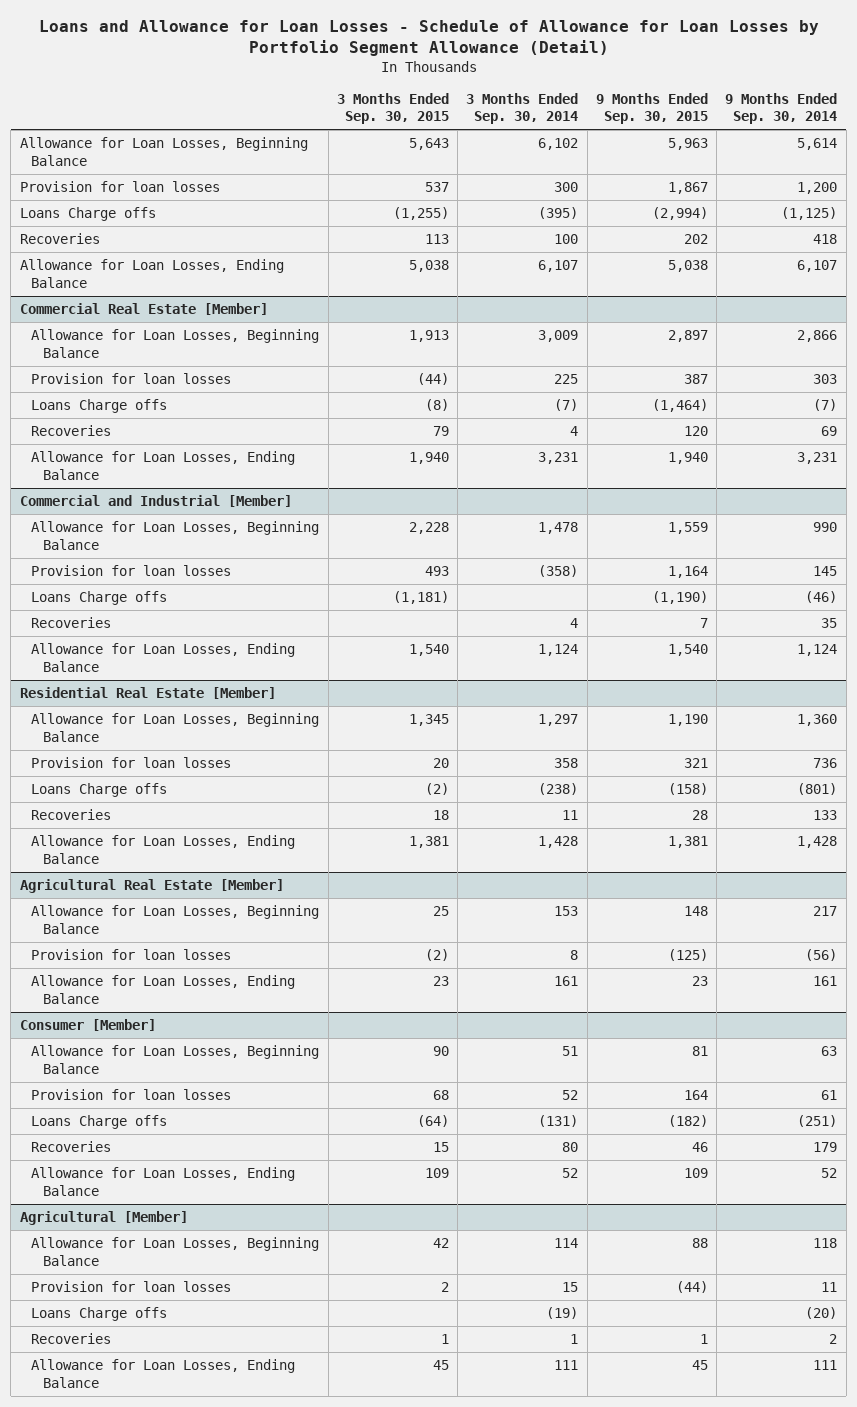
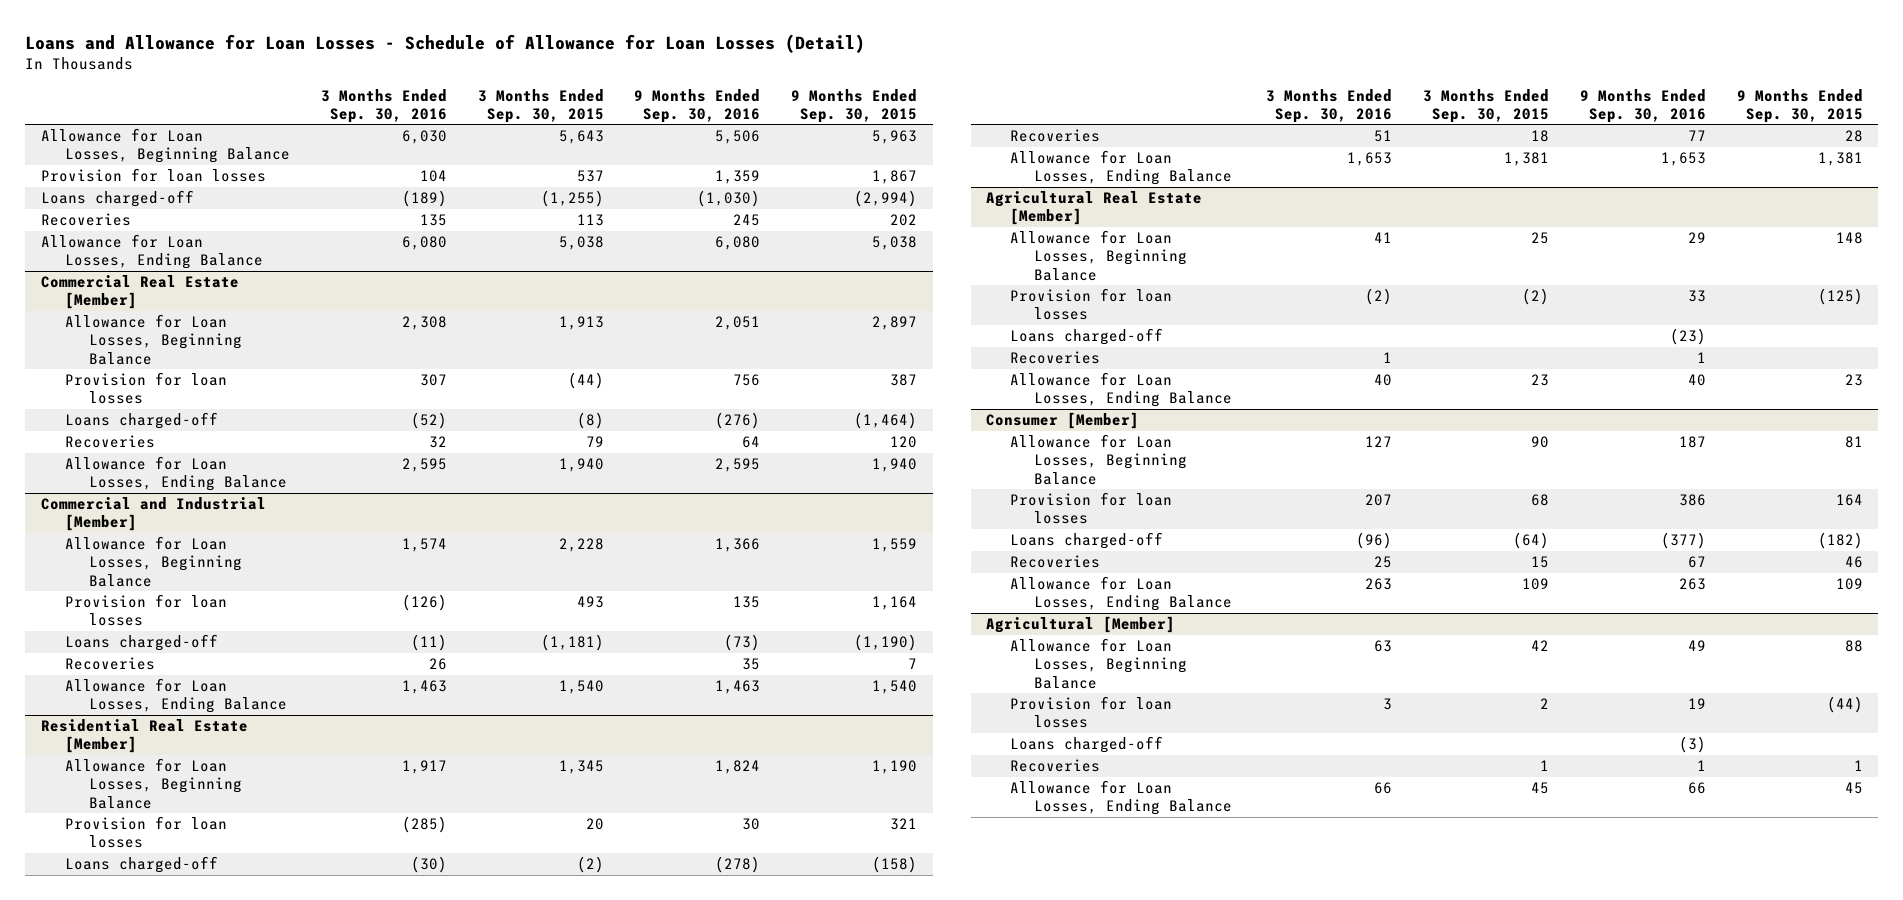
- Loans and Allowance for Loan Losses - Schedule of Allowance for Loan Losses by Portfolio Segment Allowance (Detail)
+ Loans and Allowance for Loan Losses - Schedule of Allowance for Loan Losses (Detail)
- | 3 Months Ended Sep. 30, 2015 | 3 Months Ended Sep. 30, 2014 | 9 Months Ended Sep. 30, 2015 | 9 Months Ended Sep. 30, 2014
+ | 3 Months Ended Sep. 30, 2016 | 3 Months Ended Sep. 30, 2015 | 9 Months Ended Sep. 30, 2016 | 9 Months Ended Sep. 30, 2015
- Loans Charge offs | (1,255) | (395) | (2,994) | (1,125)
+ Loans charged-off | (189) | (1,255) | (1,030) | (2,994)
@ Commercial Real Estate [Member]
- Loans Charge offs | (8) | (7) | (1,464) | (7)
+ Loans charged-off | (52) | (8) | (276) | (1,464)
@ Commercial and Industrial [Member]
- Loans Charge offs | (1,181) | | (1,190) | (46)
+ Loans charged-off | (11) | (1,181) | (73) | (1,190)
@ Residential Real Estate [Member]
- Loans Charge offs | (2) | (238) | (158) | (801)
+ Loans charged-off | (30) | (2) | (278) | (158)
@ Agricultural Real Estate [Member]
+ Loans charged-off | | | (23) |
+ Recoveries | 1 | | 1 |
@ Consumer [Member]
- Loans Charge offs | (64) | (131) | (182) | (251)
+ Loans charged-off | (96) | (64) | (377) | (182)
@ Agricultural [Member]
- Loans Charge offs | | (19) | | (20)
+ Loans charged-off | | | (3) |

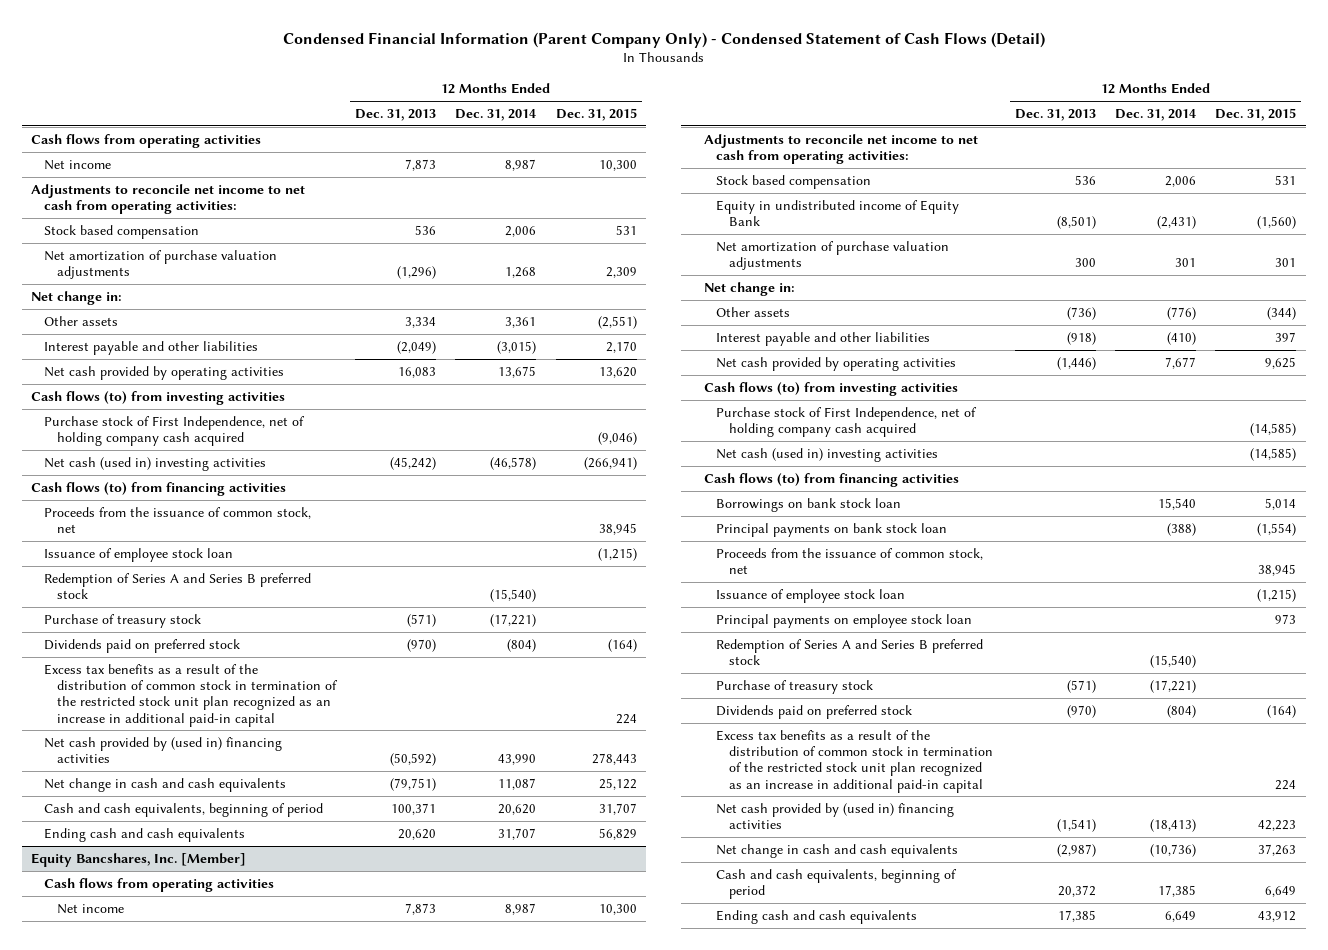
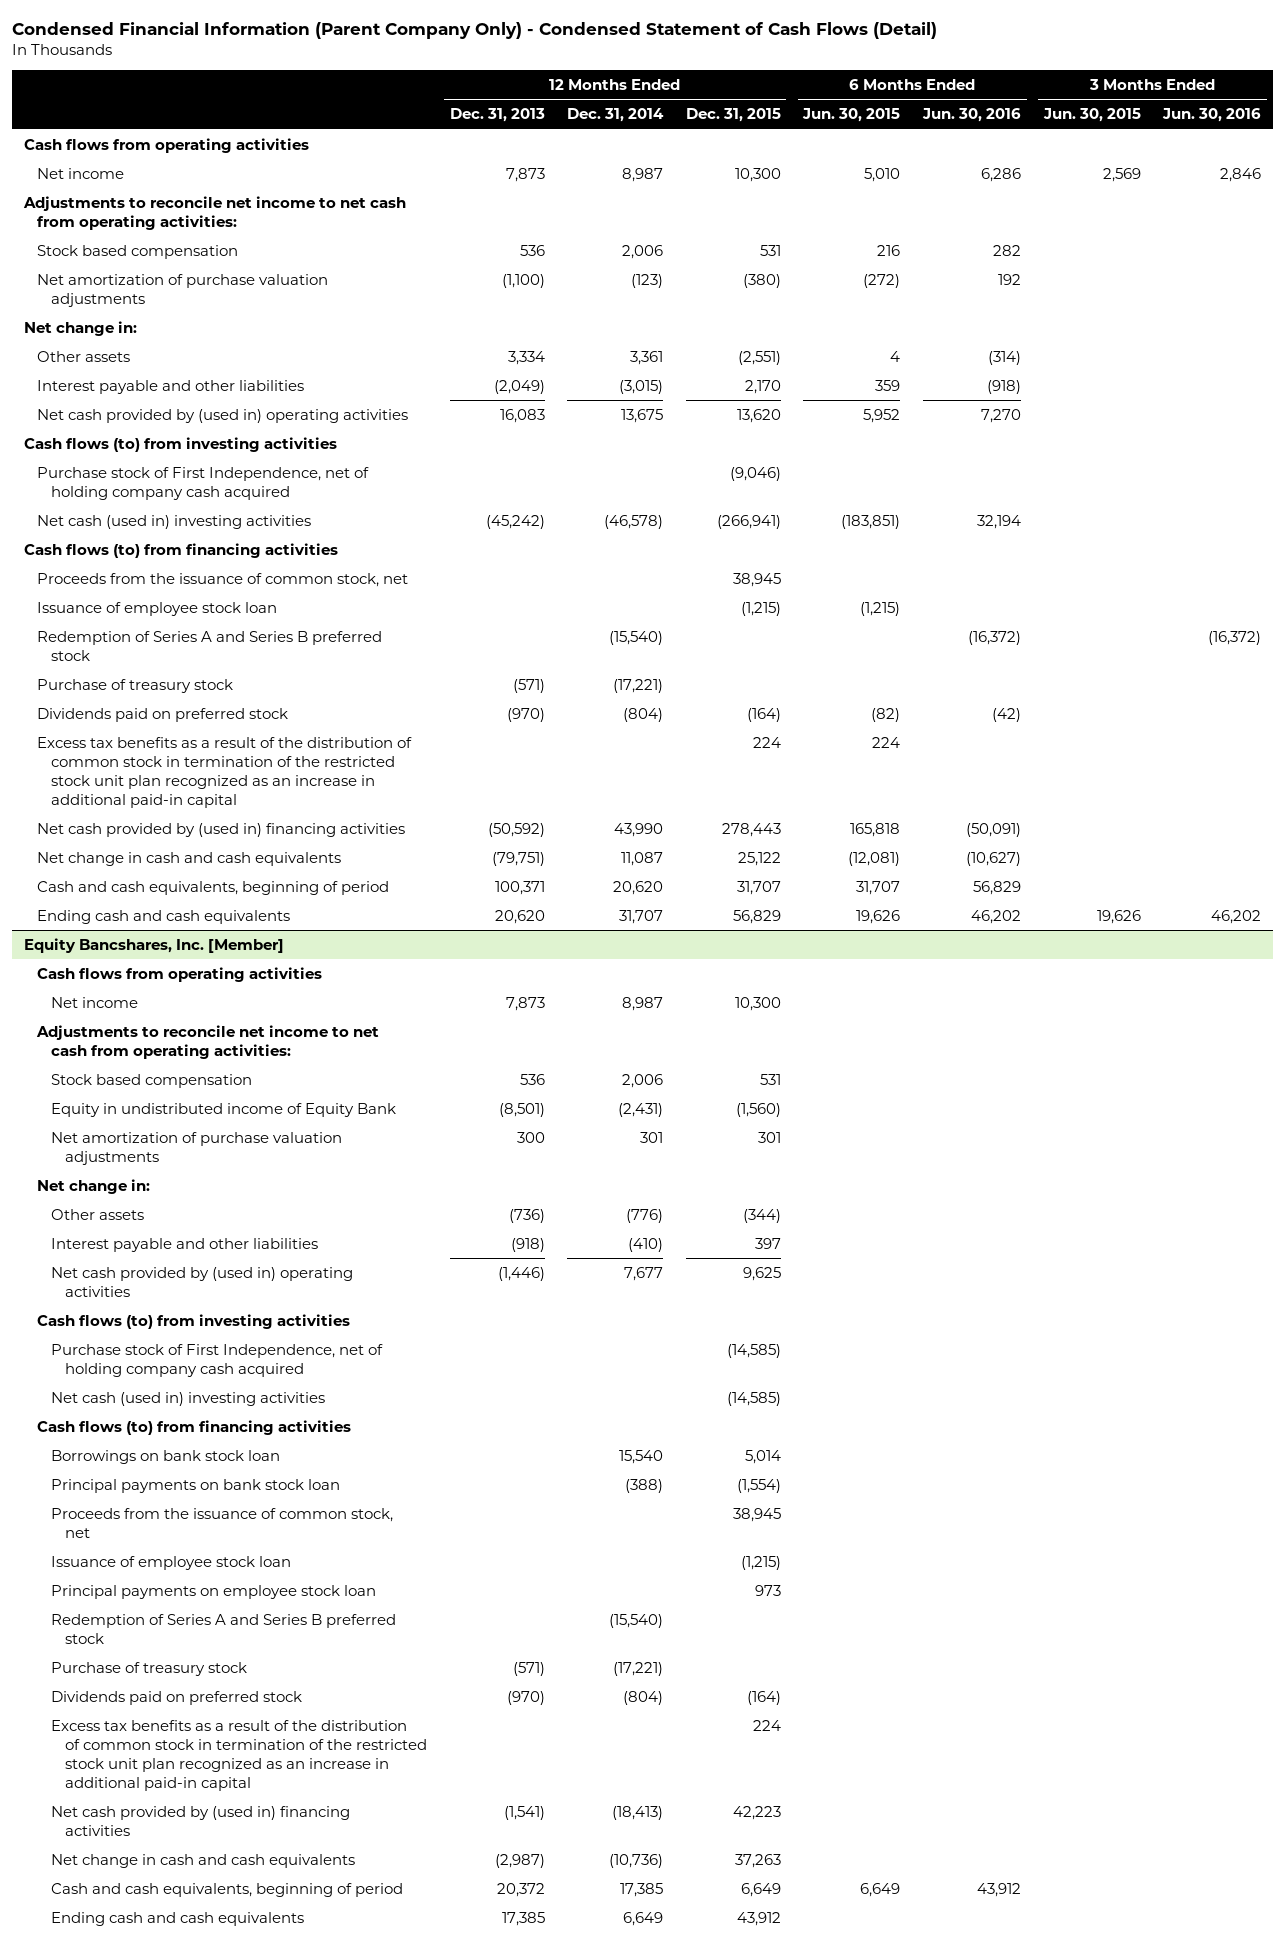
- | 12 Months Ended Dec. 31, 2013 | 12 Months Ended Dec. 31, 2014 | 12 Months Ended Dec. 31, 2015
+ | 12 Months Ended Dec. 31, 2013 | 12 Months Ended Dec. 31, 2014 | 12 Months Ended Dec. 31, 2015 | 6 Months Ended Jun. 30, 2015 | 6 Months Ended Jun. 30, 2016 | 3 Months Ended Jun. 30, 2015 | 3 Months Ended Jun. 30, 2016
- Net amortization of purchase valuation adjustments | (1,296) | 1,268 | 2,309
+ Net amortization of purchase valuation adjustments | (1,100) | (123) | (380) | (272) | 192 | |
- Net cash provided by operating activities | 16,083 | 13,675 | 13,620
+ Net cash provided by (used in) operating activities | 16,083 | 13,675 | 13,620 | 5,952 | 7,270 | |
@ Equity Bancshares, Inc. [Member]
- Net cash provided by operating activities | (1,446) | 7,677 | 9,625
+ Net cash provided by (used in) operating activities | (1,446) | 7,677 | 9,625 | | | |

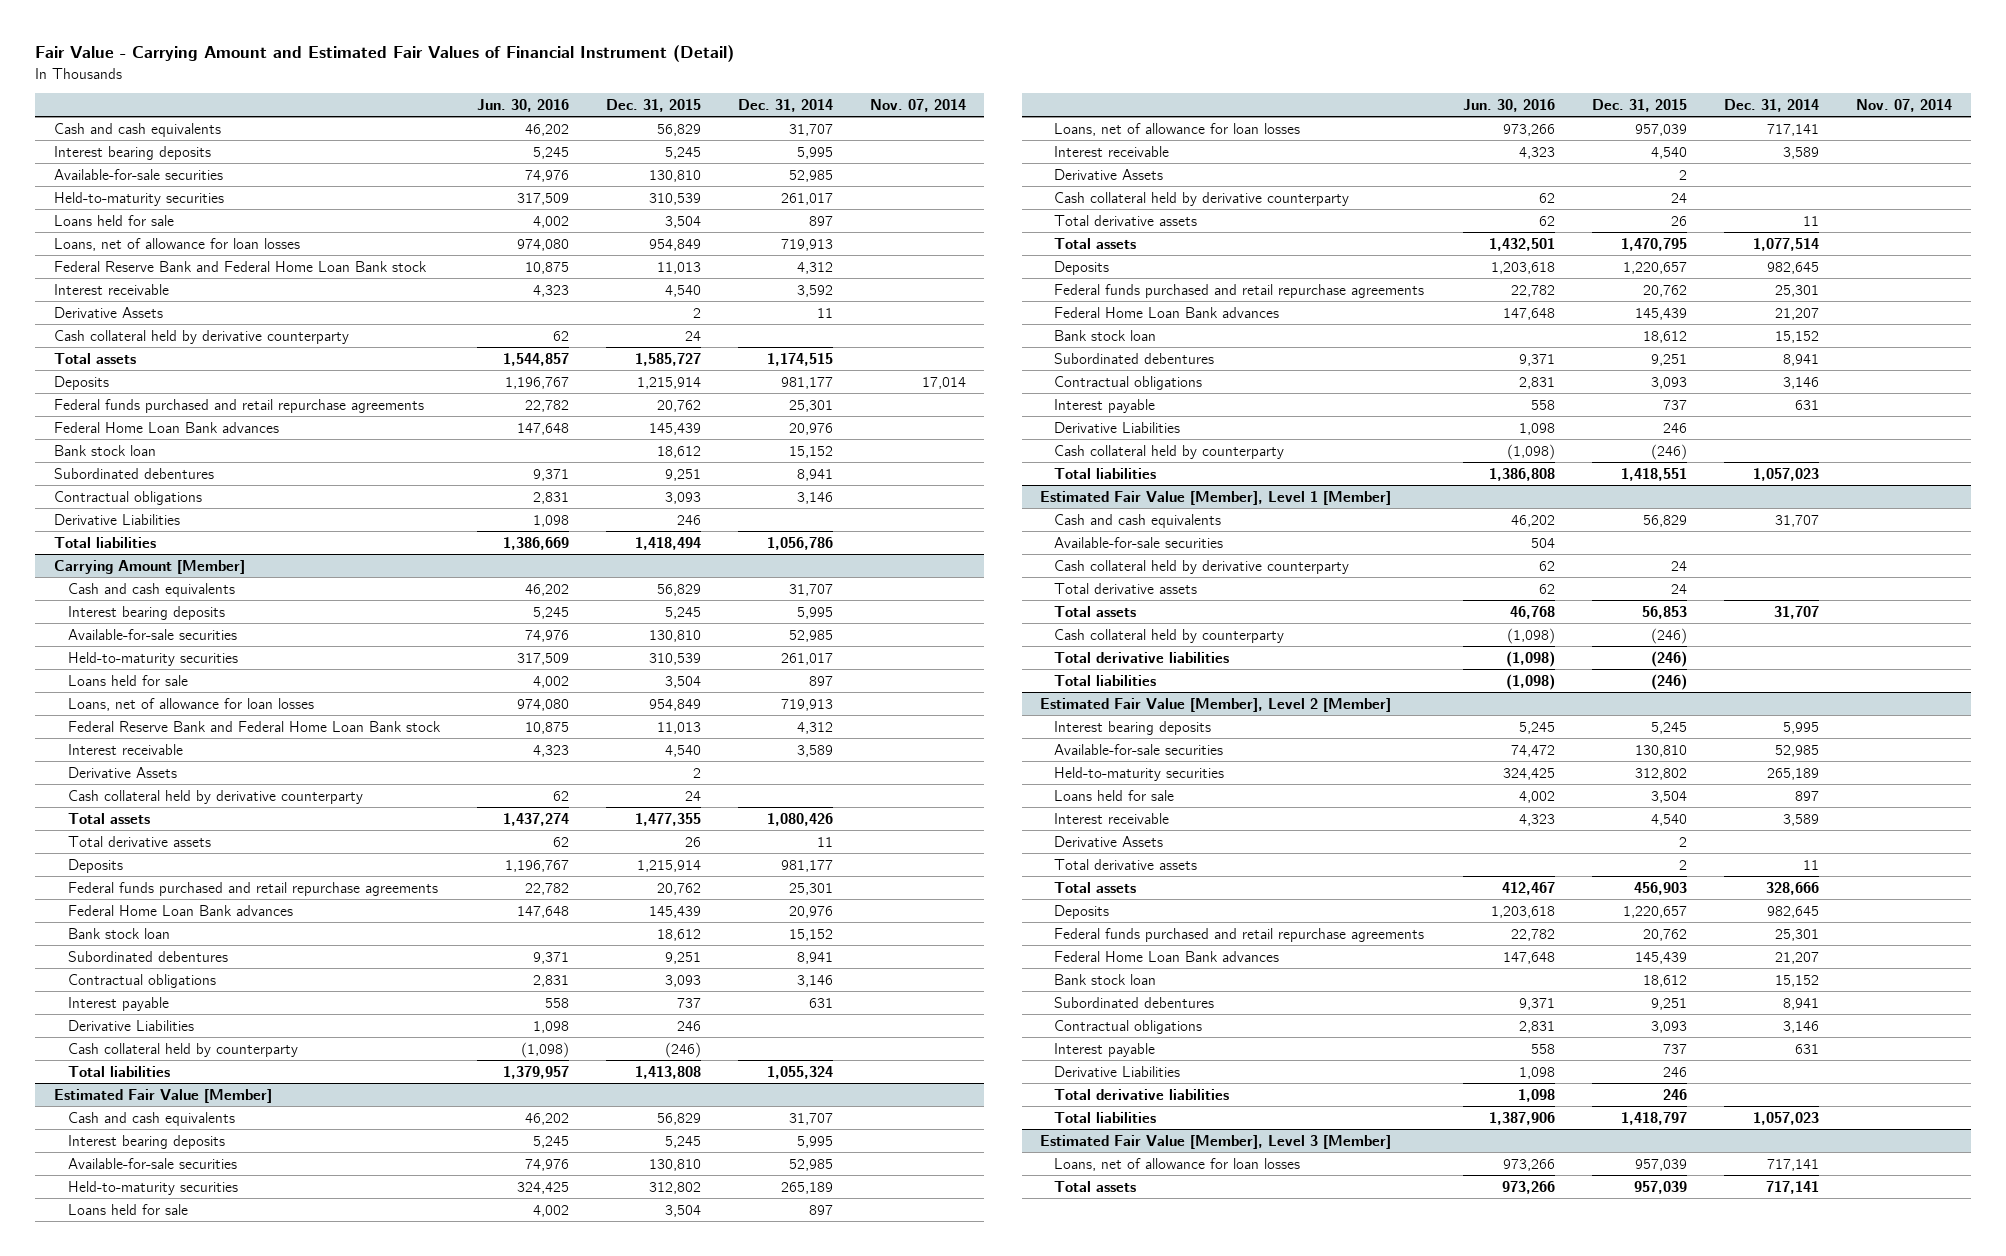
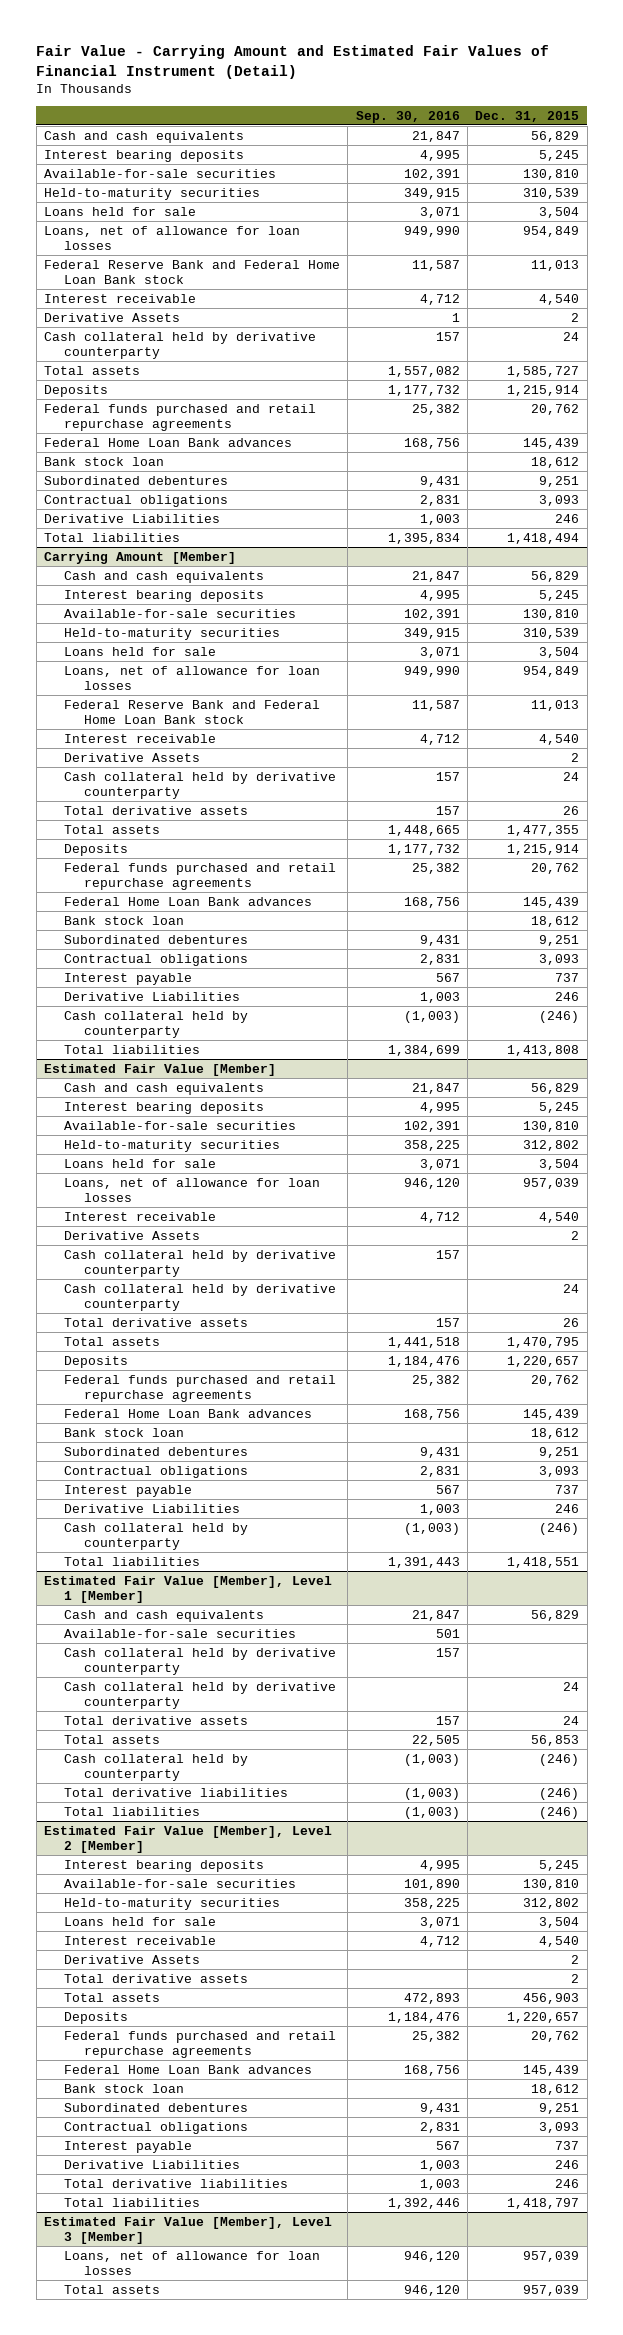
- | Jun. 30, 2016 | Dec. 31, 2015 | Dec. 31, 2014 | Nov. 07, 2014
+ | Sep. 30, 2016 | Dec. 31, 2015
@ Carrying Amount [Member]
moved down: Total assets | 1,448,665 | 1,477,355
@ Estimated Fair Value [Member]
+ Cash collateral held by derivative counterparty | 157 |
@ Estimated Fair Value [Member], Level 1 [Member]
+ Cash collateral held by derivative counterparty | 157 |

